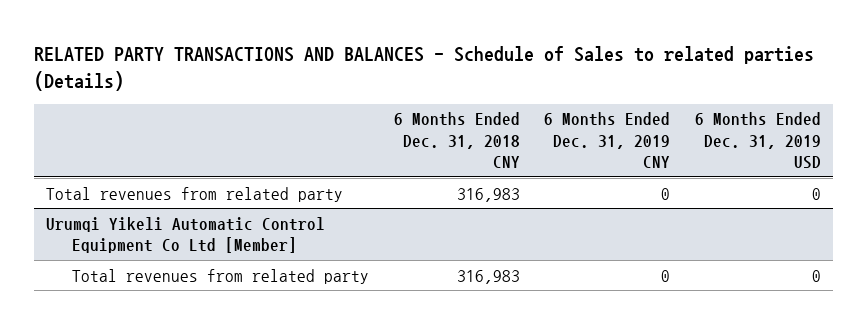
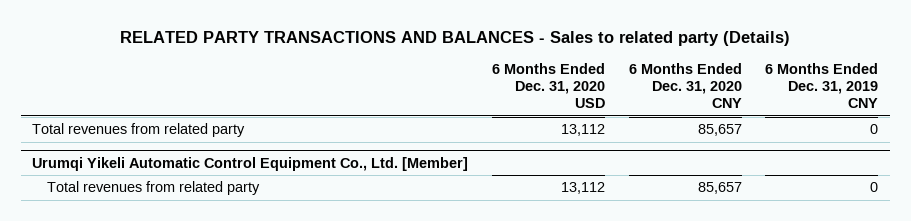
- RELATED PARTY TRANSACTIONS AND BALANCES - Schedule of Sales to related parties (Details)
+ RELATED PARTY TRANSACTIONS AND BALANCES - Sales to related party (Details)
- | 6 Months Ended Dec. 31, 2018 CNY | 6 Months Ended Dec. 31, 2019 CNY | 6 Months Ended Dec. 31, 2019 USD
+ | 6 Months Ended Dec. 31, 2020 USD | 6 Months Ended Dec. 31, 2020 CNY | 6 Months Ended Dec. 31, 2019 CNY
- Urumqi Yikeli Automatic Control Equipment Co Ltd [Member]
+ Urumqi Yikeli Automatic Control Equipment Co., Ltd. [Member]

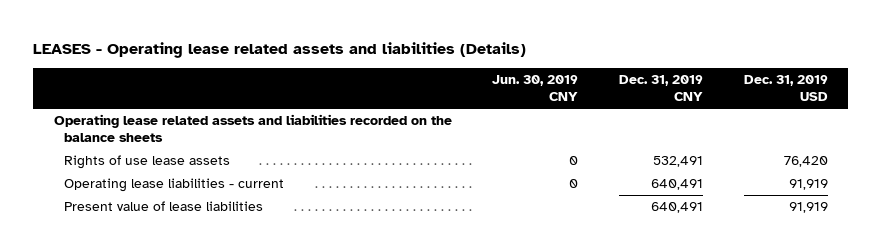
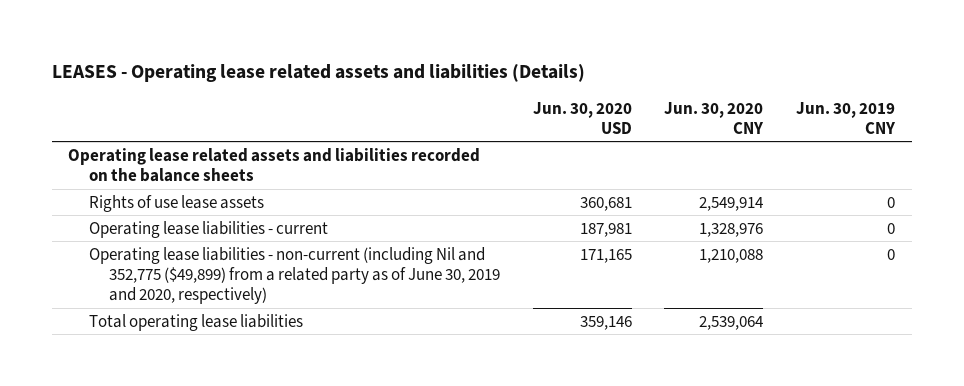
- | Jun. 30, 2019 CNY | Dec. 31, 2019 CNY | Dec. 31, 2019 USD
+ | Jun. 30, 2020 USD | Jun. 30, 2020 CNY | Jun. 30, 2019 CNY
- Present value of lease liabilities | | 640,491 | 91,919
+ Operating lease liabilities - non-current (including Nil and 352,775 ($49,899) from a related party as of June 30, 2019 and 2020, respectively) | 171,165 | 1,210,088 | 0
+ Total operating lease liabilities | 359,146 | 2,539,064 |

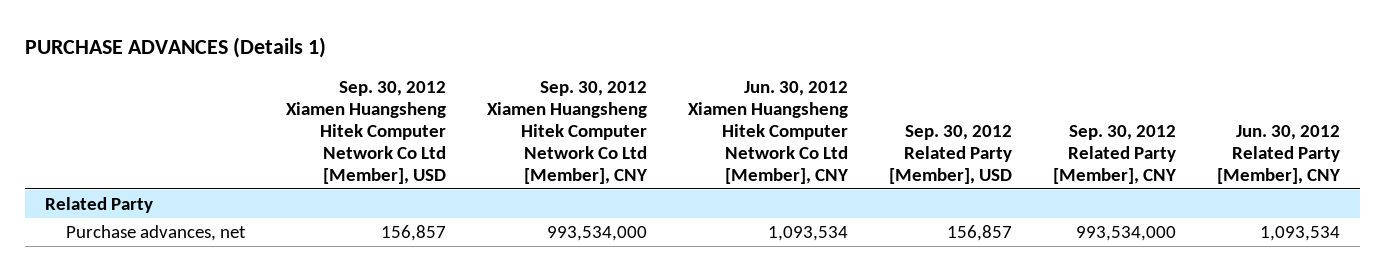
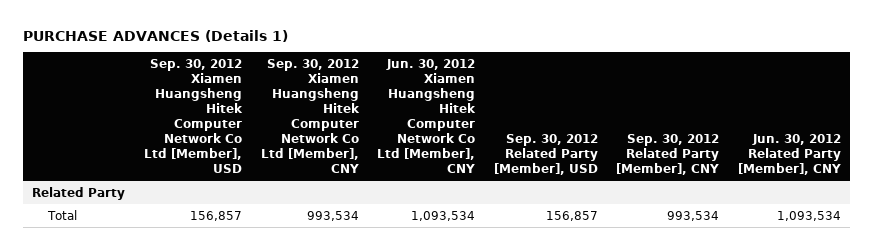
- Purchase advances, net | 156,857 | 993,534,000 | 1,093,534 | 156,857 | 993,534,000 | 1,093,534
+ Total | 156,857 | 993,534 | 1,093,534 | 156,857 | 993,534 | 1,093,534

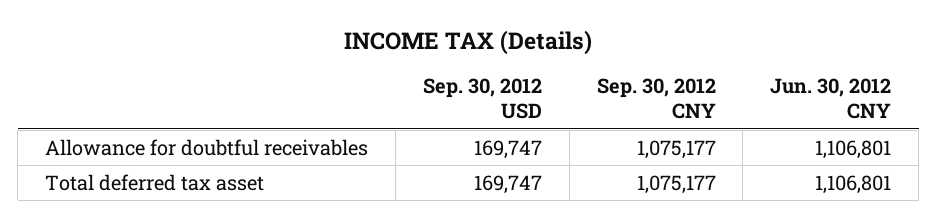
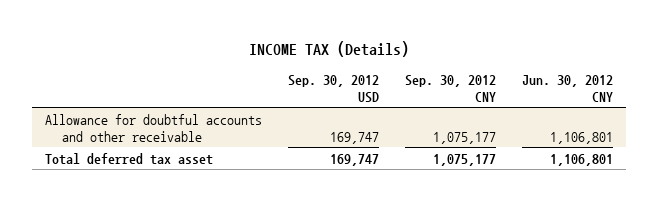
- Allowance for doubtful receivables | 169,747 | 1,075,177 | 1,106,801
+ Allowance for doubtful accounts and other receivable | 169,747 | 1,075,177 | 1,106,801

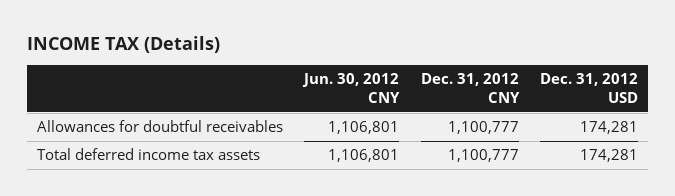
- | Sep. 30, 2012 USD | Sep. 30, 2012 CNY | Jun. 30, 2012 CNY
+ | Jun. 30, 2012 CNY | Dec. 31, 2012 CNY | Dec. 31, 2012 USD
- Allowance for doubtful accounts and other receivable | 169,747 | 1,075,177 | 1,106,801
- Total deferred tax asset | 169,747 | 1,075,177 | 1,106,801
+ Allowances for doubtful receivables | 1,106,801 | 1,100,777 | 174,281
+ Total deferred income tax assets | 1,106,801 | 1,100,777 | 174,281

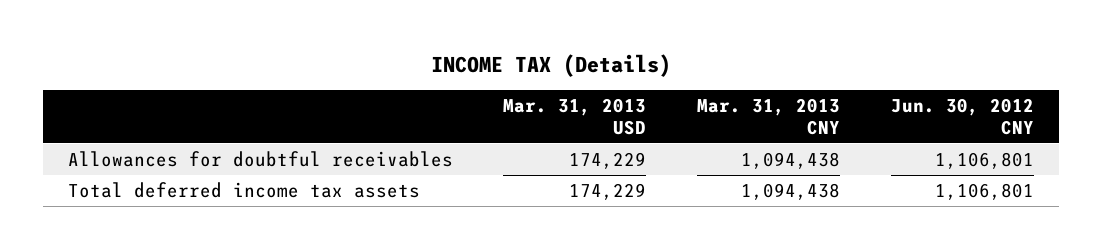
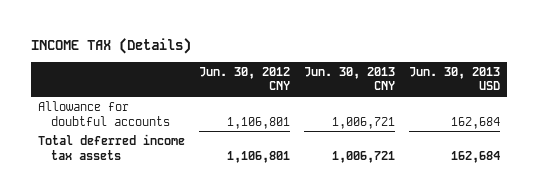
- | Mar. 31, 2013 USD | Mar. 31, 2013 CNY | Jun. 30, 2012 CNY
+ | Jun. 30, 2012 CNY | Jun. 30, 2013 CNY | Jun. 30, 2013 USD
- Allowances for doubtful receivables | 174,229 | 1,094,438 | 1,106,801
+ Allowance for doubtful accounts | 1,106,801 | 1,006,721 | 162,684

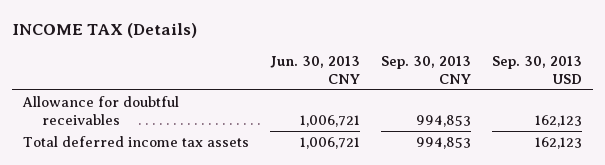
- | Jun. 30, 2012 CNY | Jun. 30, 2013 CNY | Jun. 30, 2013 USD
+ | Jun. 30, 2013 CNY | Sep. 30, 2013 CNY | Sep. 30, 2013 USD
- Allowance for doubtful accounts | 1,106,801 | 1,006,721 | 162,684
+ Allowance for doubtful receivables | 1,006,721 | 994,853 | 162,123

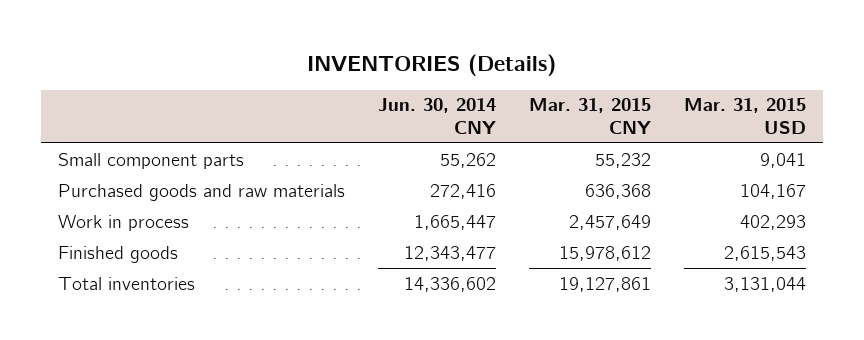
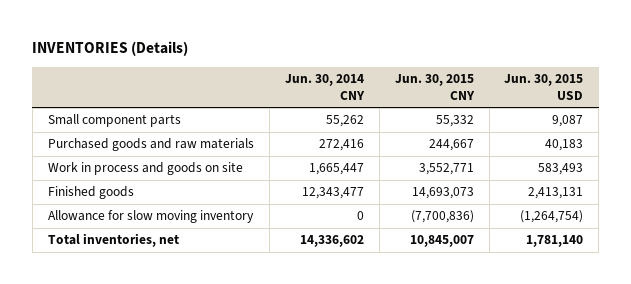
- | Jun. 30, 2014 CNY | Mar. 31, 2015 CNY | Mar. 31, 2015 USD
+ | Jun. 30, 2014 CNY | Jun. 30, 2015 CNY | Jun. 30, 2015 USD
- Work in process | 1,665,447 | 2,457,649 | 402,293
+ Work in process and goods on site | 1,665,447 | 3,552,771 | 583,493
- Total inventories | 14,336,602 | 19,127,861 | 3,131,044
+ Allowance for slow moving inventory | 0 | (7,700,836) | (1,264,754)
+ Total inventories, net | 14,336,602 | 10,845,007 | 1,781,140

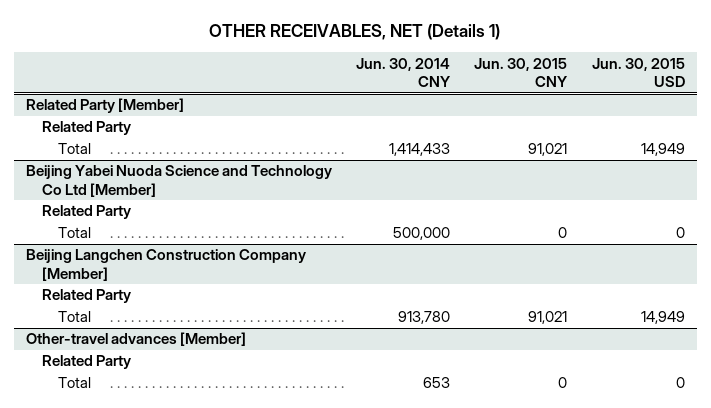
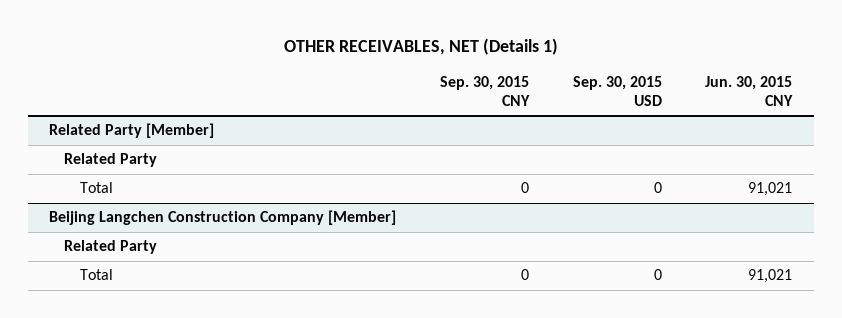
- | Jun. 30, 2014 CNY | Jun. 30, 2015 CNY | Jun. 30, 2015 USD
+ | Sep. 30, 2015 CNY | Sep. 30, 2015 USD | Jun. 30, 2015 CNY
- Beijing Yabei Nuoda Science and Technology Co Ltd [Member]
- Related Party
- Total | 500,000 | 0 | 0
- Other-travel advances [Member]
- Related Party
- Total | 653 | 0 | 0

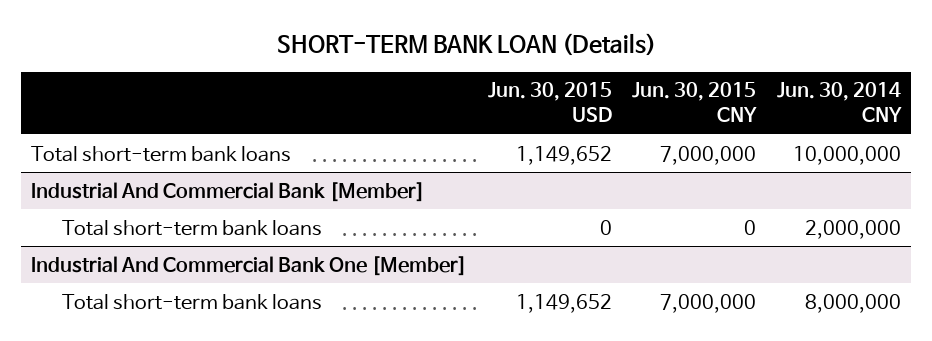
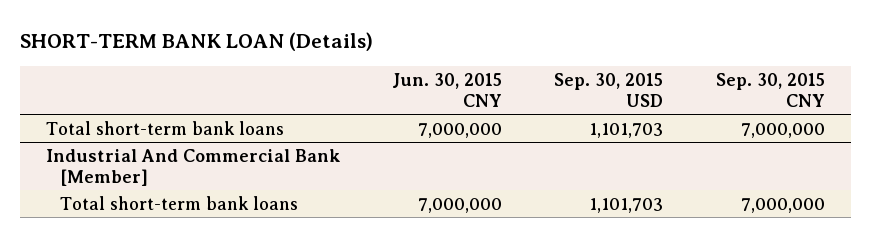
- | Jun. 30, 2015 USD | Jun. 30, 2015 CNY | Jun. 30, 2014 CNY
+ | Jun. 30, 2015 CNY | Sep. 30, 2015 USD | Sep. 30, 2015 CNY
@ Industrial And Commercial Bank [Member]
- Total short-term bank loans | 0 | 0 | 2,000,000
- Industrial And Commercial Bank One [Member]

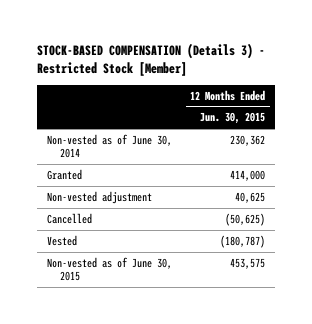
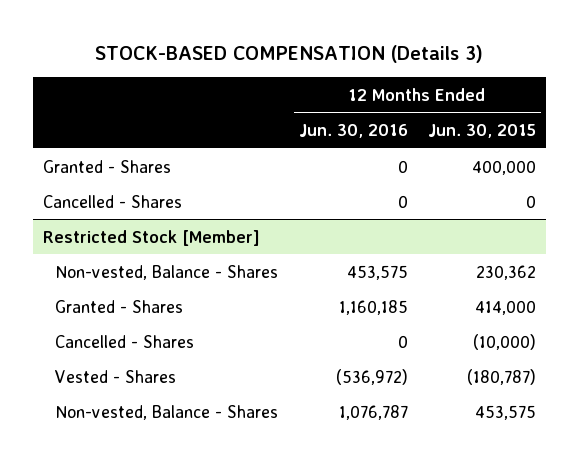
- STOCK-BASED COMPENSATION (Details 3) - Restricted Stock [Member]
+ STOCK-BASED COMPENSATION (Details 3)
- | 12 Months Ended Jun. 30, 2015
+ | 12 Months Ended Jun. 30, 2016 | 12 Months Ended Jun. 30, 2015
- Non-vested as of June 30, 2014 | 230,362
- Granted | 414,000
- Non-vested adjustment | 40,625
- Cancelled | (50,625)
- Vested | (180,787)
- Non-vested as of June 30, 2015 | 453,575
+ Granted - Shares | 0 | 400,000
+ Cancelled - Shares | 0 | 0
+ Restricted Stock [Member]
+ Non-vested, Balance - Shares | 453,575 | 230,362
+ Granted - Shares | 1,160,185 | 414,000
+ Cancelled - Shares | 0 | (10,000)
+ Vested - Shares | (536,972) | (180,787)
+ Non-vested, Balance - Shares | 1,076,787 | 453,575

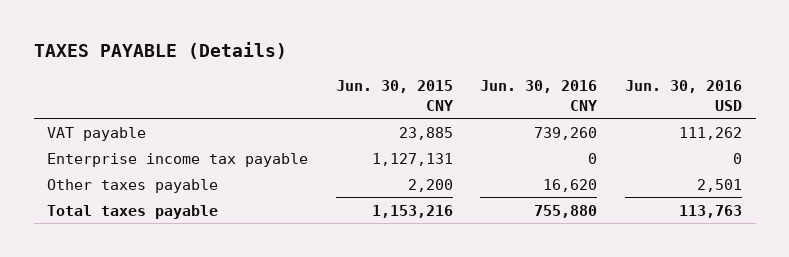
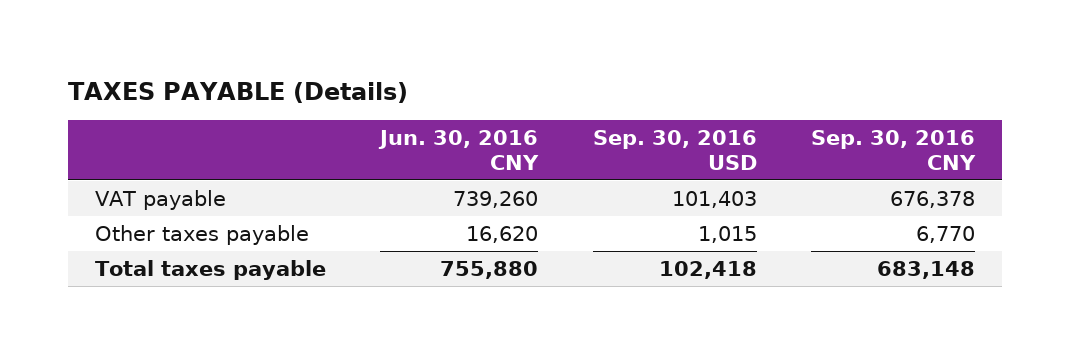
- | Jun. 30, 2015 CNY | Jun. 30, 2016 CNY | Jun. 30, 2016 USD
+ | Jun. 30, 2016 CNY | Sep. 30, 2016 USD | Sep. 30, 2016 CNY
- Enterprise income tax payable | 1,127,131 | 0 | 0

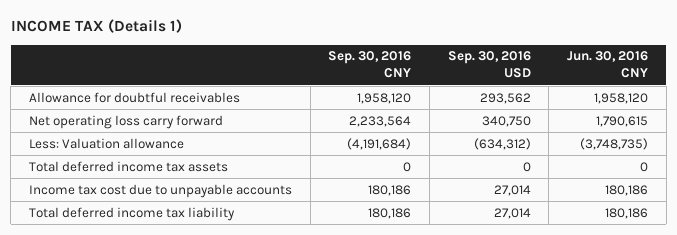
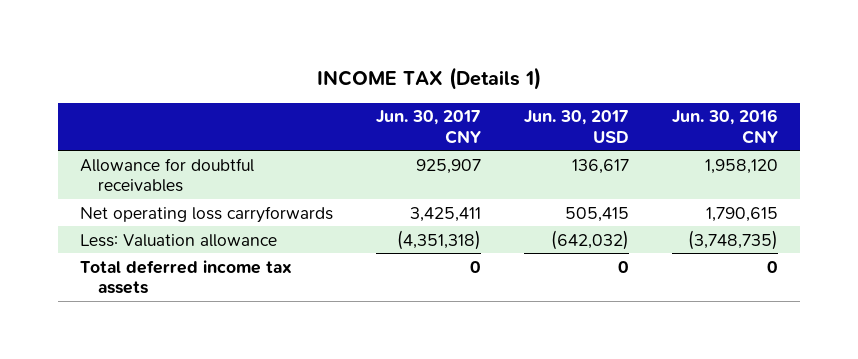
- | Sep. 30, 2016 CNY | Sep. 30, 2016 USD | Jun. 30, 2016 CNY
+ | Jun. 30, 2017 CNY | Jun. 30, 2017 USD | Jun. 30, 2016 CNY
- Net operating loss carry forward | 2,233,564 | 340,750 | 1,790,615
+ Net operating loss carryforwards | 3,425,411 | 505,415 | 1,790,615
- Income tax cost due to unpayable accounts | 180,186 | 27,014 | 180,186
- Total deferred income tax liability | 180,186 | 27,014 | 180,186

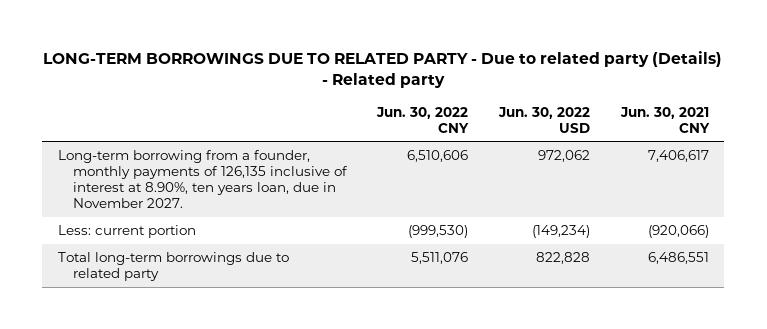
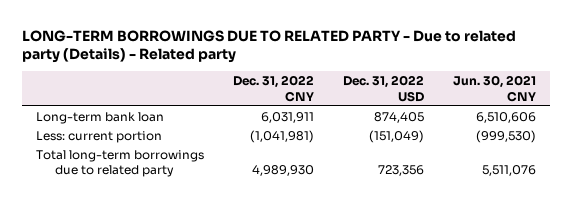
- | Jun. 30, 2022 CNY | Jun. 30, 2022 USD | Jun. 30, 2021 CNY
+ | Dec. 31, 2022 CNY | Dec. 31, 2022 USD | Jun. 30, 2021 CNY
- Long-term borrowing from a founder, monthly payments of 126,135 inclusive of interest at 8.90%, ten years loan, due in November 2027. | 6,510,606 | 972,062 | 7,406,617
- Less: current portion | (999,530) | (149,234) | (920,066)
- Total long-term borrowings due to related party | 5,511,076 | 822,828 | 6,486,551
+ Long-term bank loan | 6,031,911 | 874,405 | 6,510,606
+ Less: current portion | (1,041,981) | (151,049) | (999,530)
+ Total long-term borrowings due to related party | 4,989,930 | 723,356 | 5,511,076

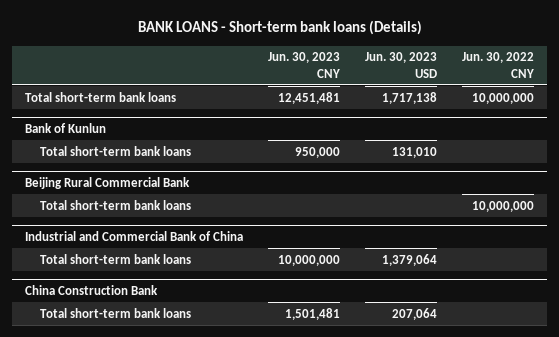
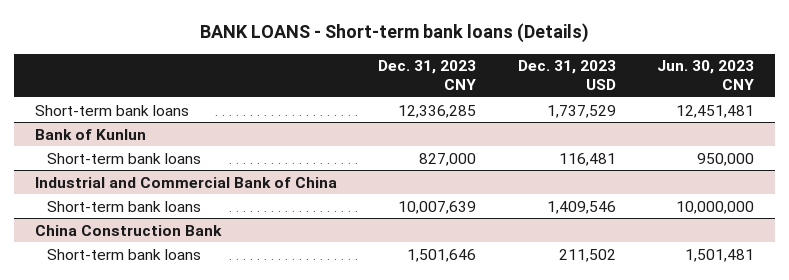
- | Jun. 30, 2023 CNY | Jun. 30, 2023 USD | Jun. 30, 2022 CNY
+ | Dec. 31, 2023 CNY | Dec. 31, 2023 USD | Jun. 30, 2023 CNY
- Total short-term bank loans | 12,451,481 | 1,717,138 | 10,000,000
+ Short-term bank loans | 12,336,285 | 1,737,529 | 12,451,481
@ Bank of Kunlun
- Total short-term bank loans | 950,000 | 131,010 |
- Beijing Rural Commercial Bank
- Total short-term bank loans | | | 10,000,000
@ Bank of Kunlun
+ Short-term bank loans | 827,000 | 116,481 | 950,000
@ Industrial and Commercial Bank of China
- Total short-term bank loans | 10,000,000 | 1,379,064 |
+ Short-term bank loans | 10,007,639 | 1,409,546 | 10,000,000
@ China Construction Bank
- Total short-term bank loans | 1,501,481 | 207,064 |
+ Short-term bank loans | 1,501,646 | 211,502 | 1,501,481

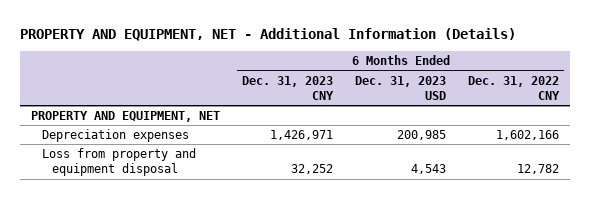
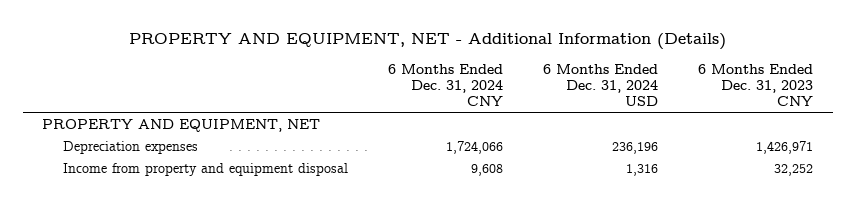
- | 6 Months Ended Dec. 31, 2023 CNY | 6 Months Ended Dec. 31, 2023 USD | 6 Months Ended Dec. 31, 2022 CNY
+ | 6 Months Ended Dec. 31, 2024 CNY | 6 Months Ended Dec. 31, 2024 USD | 6 Months Ended Dec. 31, 2023 CNY
- Loss from property and equipment disposal | 32,252 | 4,543 | 12,782
+ Income from property and equipment disposal | 9,608 | 1,316 | 32,252

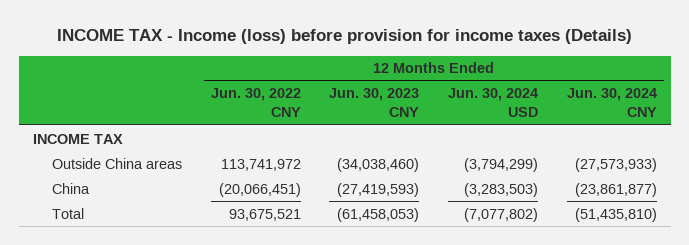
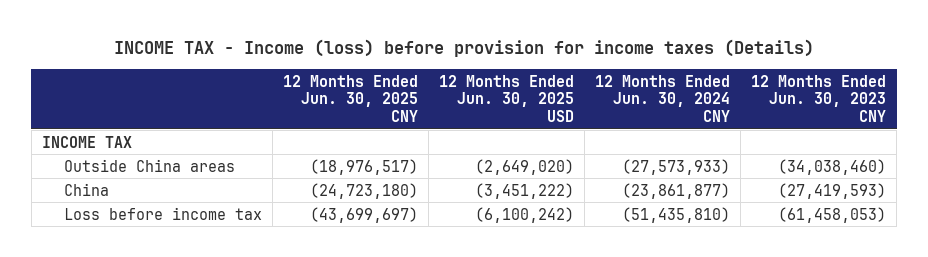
- | 12 Months Ended Jun. 30, 2022 CNY | 12 Months Ended Jun. 30, 2023 CNY | 12 Months Ended Jun. 30, 2024 USD | 12 Months Ended Jun. 30, 2024 CNY
+ | 12 Months Ended Jun. 30, 2025 CNY | 12 Months Ended Jun. 30, 2025 USD | 12 Months Ended Jun. 30, 2024 CNY | 12 Months Ended Jun. 30, 2023 CNY
- Total | 93,675,521 | (61,458,053) | (7,077,802) | (51,435,810)
+ Loss before income tax | (43,699,697) | (6,100,242) | (51,435,810) | (61,458,053)

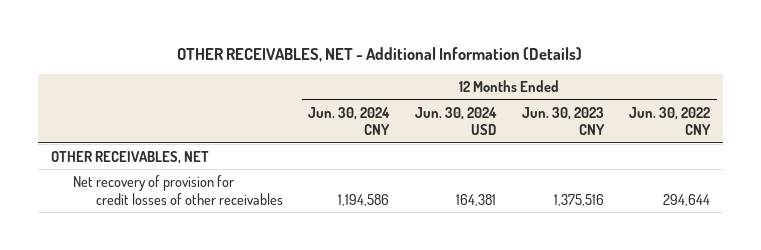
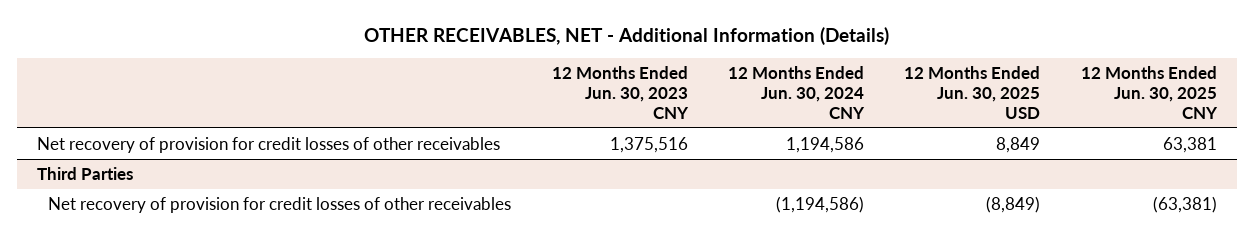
- | 12 Months Ended Jun. 30, 2024 CNY | 12 Months Ended Jun. 30, 2024 USD | 12 Months Ended Jun. 30, 2023 CNY | 12 Months Ended Jun. 30, 2022 CNY
+ | 12 Months Ended Jun. 30, 2023 CNY | 12 Months Ended Jun. 30, 2024 CNY | 12 Months Ended Jun. 30, 2025 USD | 12 Months Ended Jun. 30, 2025 CNY
- OTHER RECEIVABLES, NET
+ Third Parties
+ Net recovery of provision for credit losses of other receivables | | (1,194,586) | (8,849) | (63,381)

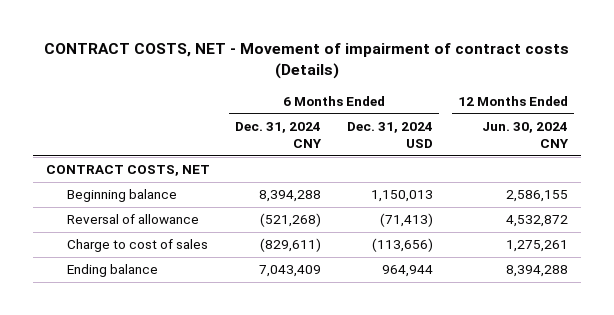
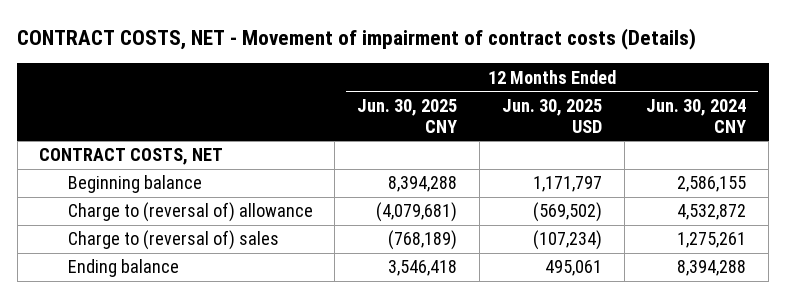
- | 6 Months Ended Dec. 31, 2024 CNY | 6 Months Ended Dec. 31, 2024 USD | 12 Months Ended Jun. 30, 2024 CNY
+ | 12 Months Ended Jun. 30, 2025 CNY | 12 Months Ended Jun. 30, 2025 USD | 12 Months Ended Jun. 30, 2024 CNY
- Reversal of allowance | (521,268) | (71,413) | 4,532,872
- Charge to cost of sales | (829,611) | (113,656) | 1,275,261
+ Charge to (reversal of) allowance | (4,079,681) | (569,502) | 4,532,872
+ Charge to (reversal of) sales | (768,189) | (107,234) | 1,275,261

